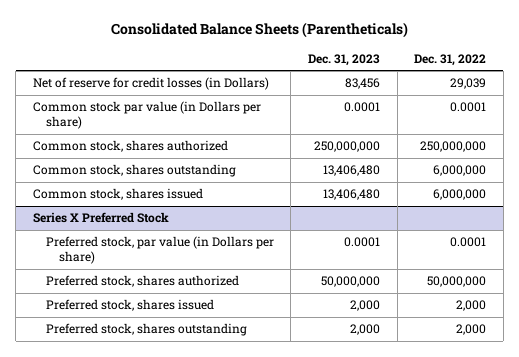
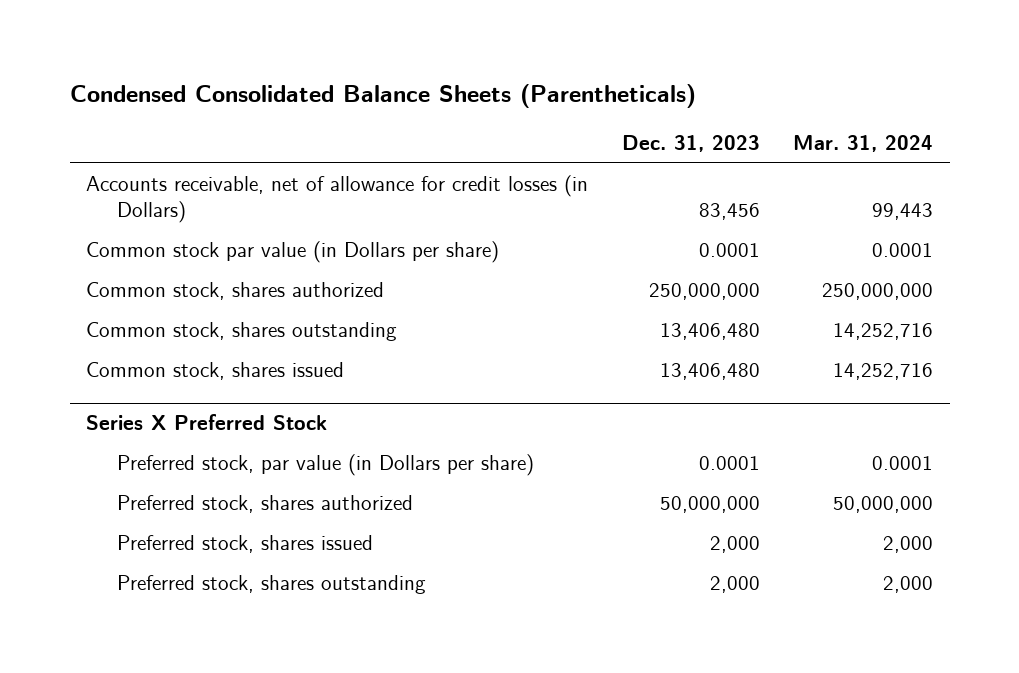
- Consolidated Balance Sheets (Parentheticals)
+ Condensed Consolidated Balance Sheets (Parentheticals)
- | Dec. 31, 2023 | Dec. 31, 2022
+ | Dec. 31, 2023 | Mar. 31, 2024
- Net of reserve for credit losses (in Dollars) | 83,456 | 29,039
+ Accounts receivable, net of allowance for credit losses (in Dollars) | 83,456 | 99,443

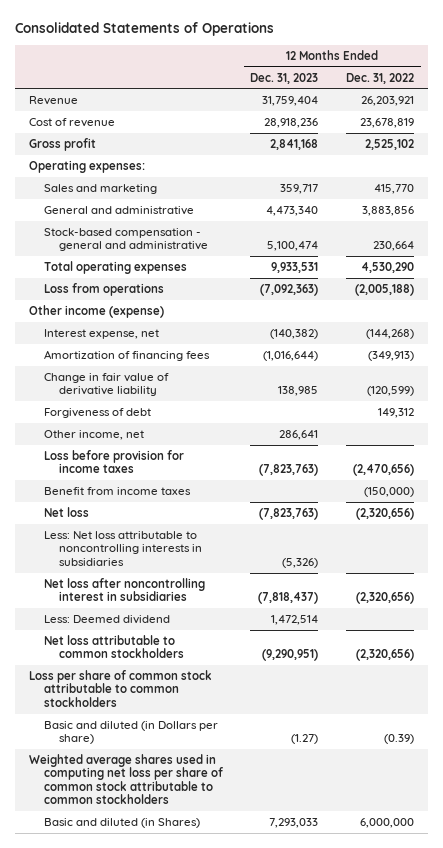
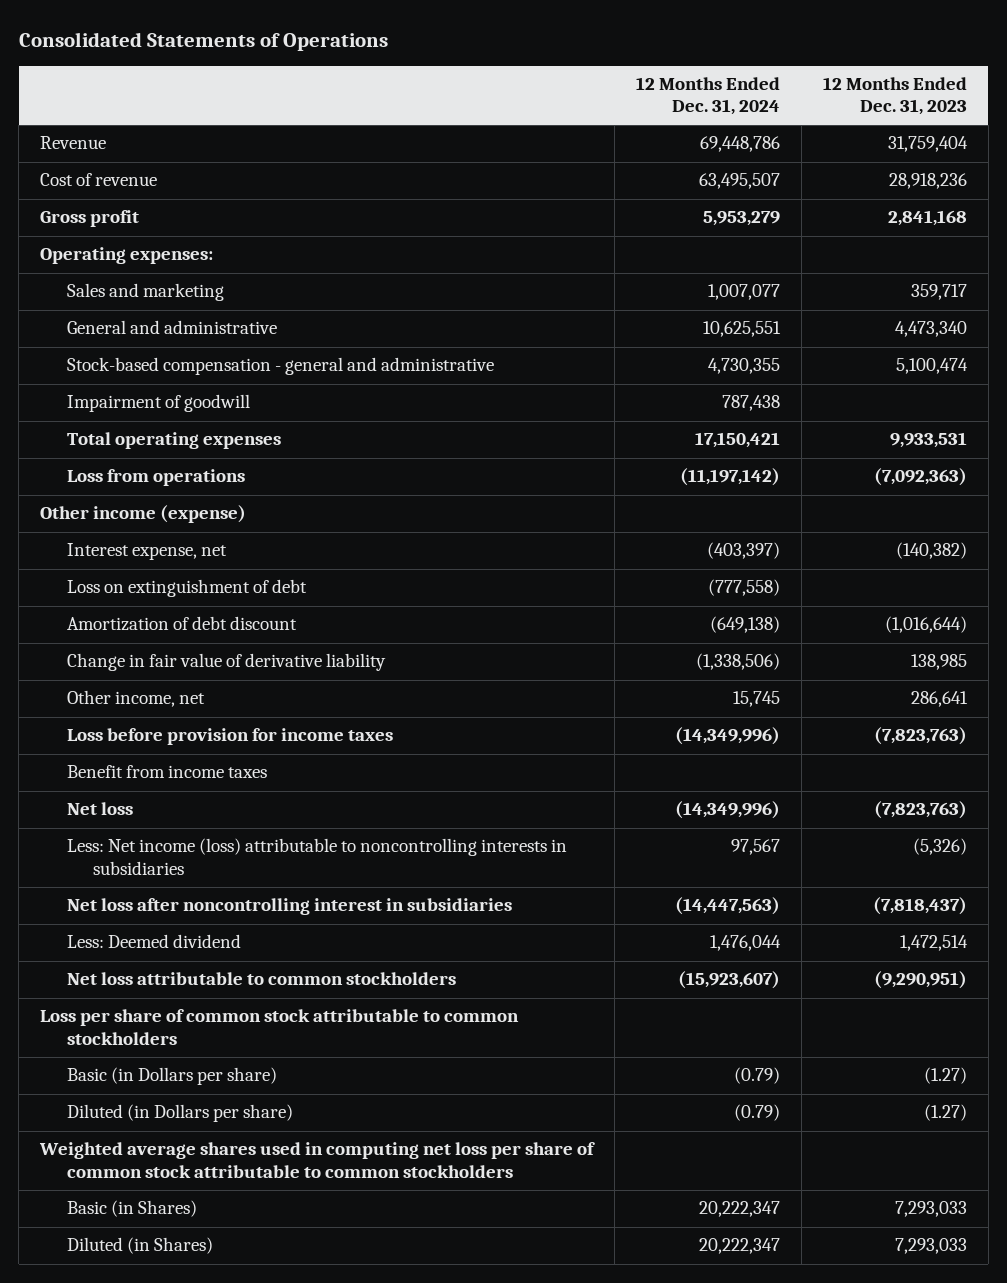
- | 12 Months Ended Dec. 31, 2023 | 12 Months Ended Dec. 31, 2022
+ | 12 Months Ended Dec. 31, 2024 | 12 Months Ended Dec. 31, 2023
+ Impairment of goodwill | 787,438 |
- Amortization of financing fees | (1,016,644) | (349,913)
+ Loss on extinguishment of debt | (777,558) |
+ Amortization of debt discount | (649,138) | (1,016,644)
- Forgiveness of debt | | 149,312
- Less: Net loss attributable to noncontrolling interests in subsidiaries | (5,326) |
+ Less: Net income (loss) attributable to noncontrolling interests in subsidiaries | 97,567 | (5,326)
- Basic and diluted (in Dollars per share) | (1.27) | (0.39)
+ Basic (in Dollars per share) | (0.79) | (1.27)
+ Diluted (in Dollars per share) | (0.79) | (1.27)
- Basic and diluted (in Shares) | 7,293,033 | 6,000,000
+ Basic (in Shares) | 20,222,347 | 7,293,033
+ Diluted (in Shares) | 20,222,347 | 7,293,033

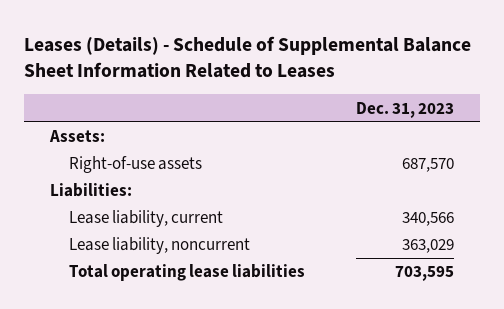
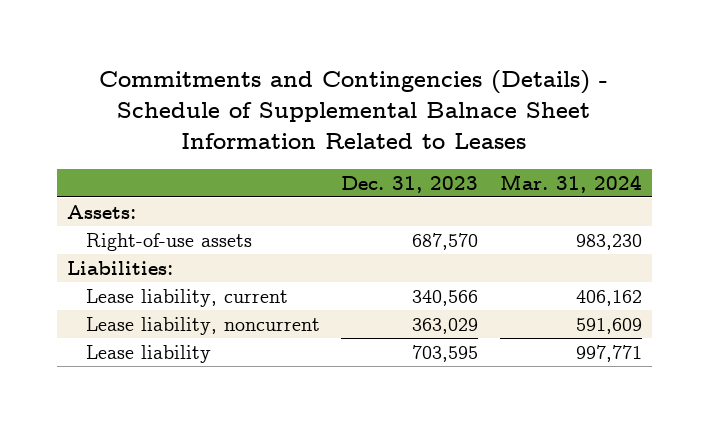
- Leases (Details) - Schedule of Supplemental Balance Sheet Information Related to Leases
+ Commitments and Contingencies (Details) - Schedule of Supplemental Balnace Sheet Information Related to Leases
- | Dec. 31, 2023
+ | Dec. 31, 2023 | Mar. 31, 2024
- Total operating lease liabilities | 703,595
+ Lease liability | 703,595 | 997,771

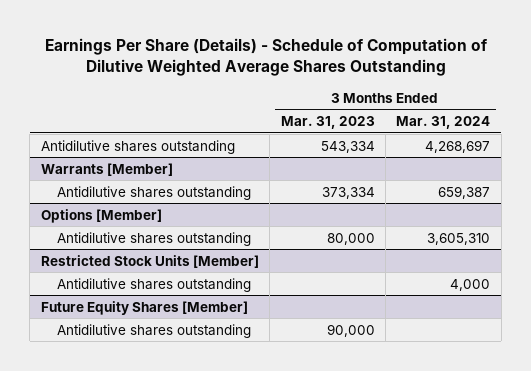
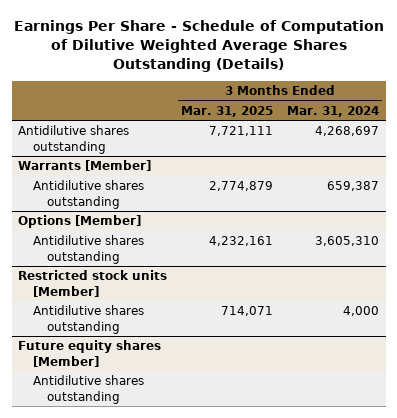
- Earnings Per Share (Details) - Schedule of Computation of Dilutive Weighted Average Shares Outstanding
+ Earnings Per Share - Schedule of Computation of Dilutive Weighted Average Shares Outstanding (Details)
- | 3 Months Ended Mar. 31, 2023 | 3 Months Ended Mar. 31, 2024
+ | 3 Months Ended Mar. 31, 2025 | 3 Months Ended Mar. 31, 2024
- Restricted Stock Units [Member]
+ Restricted stock units [Member]
- Future Equity Shares [Member]
+ Future equity shares [Member]

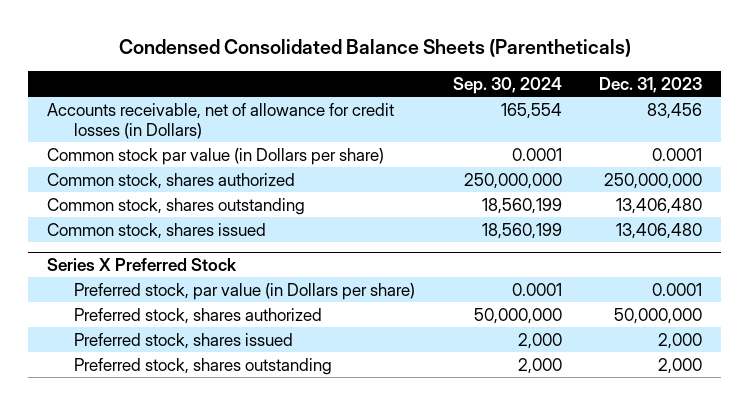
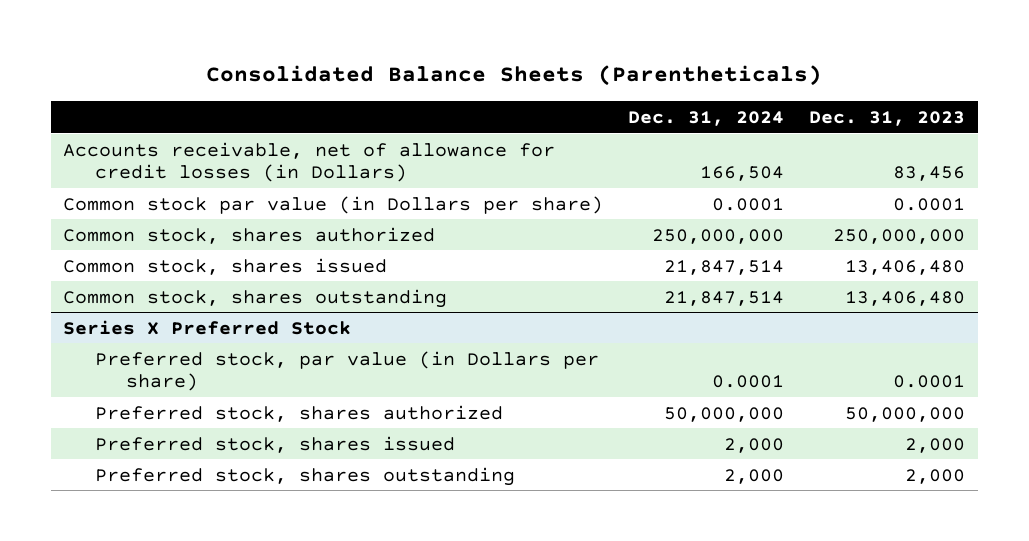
- Condensed Consolidated Balance Sheets (Parentheticals)
+ Consolidated Balance Sheets (Parentheticals)
- | Sep. 30, 2024 | Dec. 31, 2023
+ | Dec. 31, 2024 | Dec. 31, 2023
moved down: Common stock, shares outstanding | 21,847,514 | 13,406,480

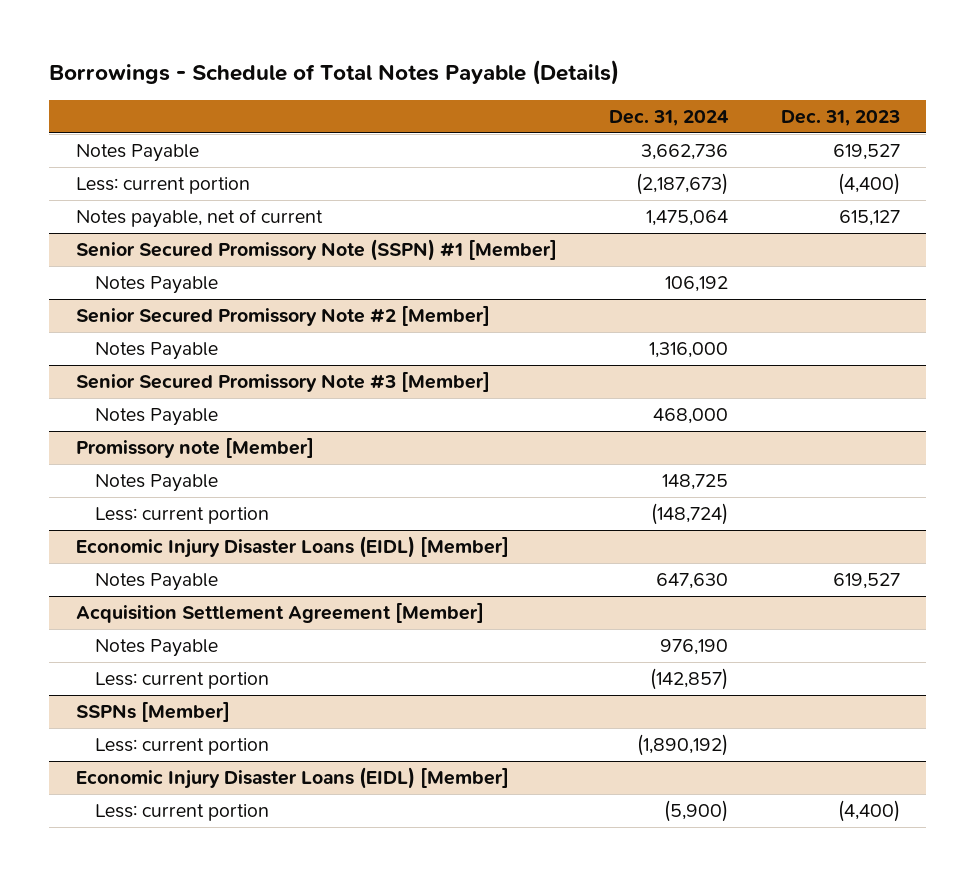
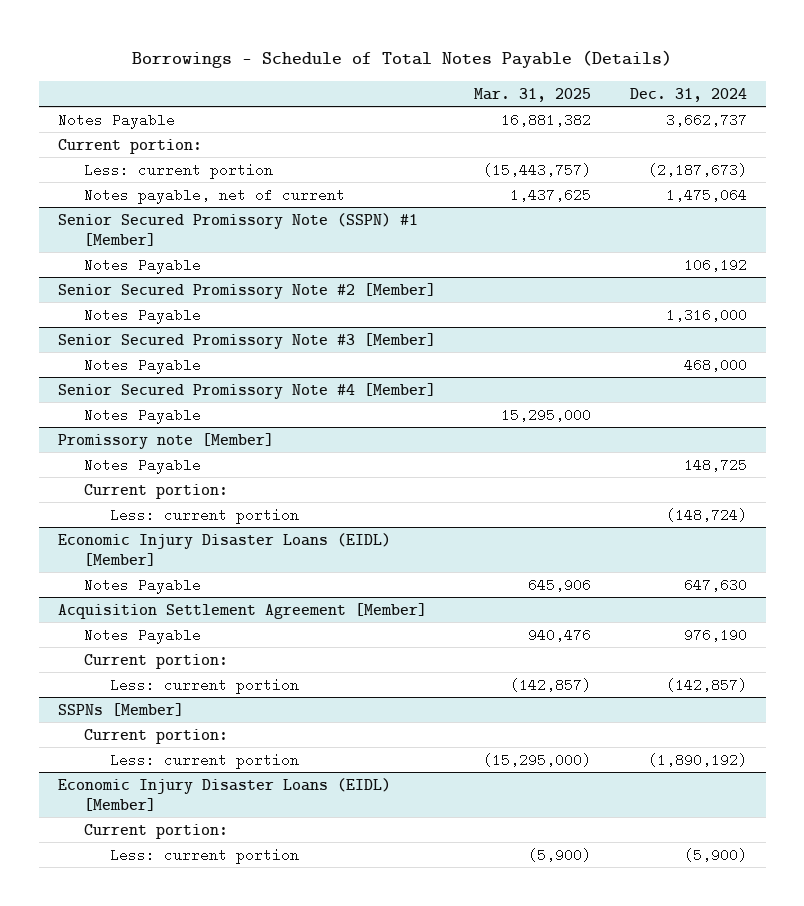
- | Dec. 31, 2024 | Dec. 31, 2023
+ | Mar. 31, 2025 | Dec. 31, 2024
- Notes Payable | 3,662,736 | 619,527
+ Notes Payable | 16,881,382 | 3,662,737
+ Current portion:
+ Senior Secured Promissory Note #4 [Member]
+ Notes Payable | 15,295,000 |
@ Promissory note [Member]
+ Current portion:
@ Acquisition Settlement Agreement [Member]
+ Current portion:
@ SSPNs [Member]
+ Current portion:
@ Economic Injury Disaster Loans (EIDL) [Member]
+ Current portion:

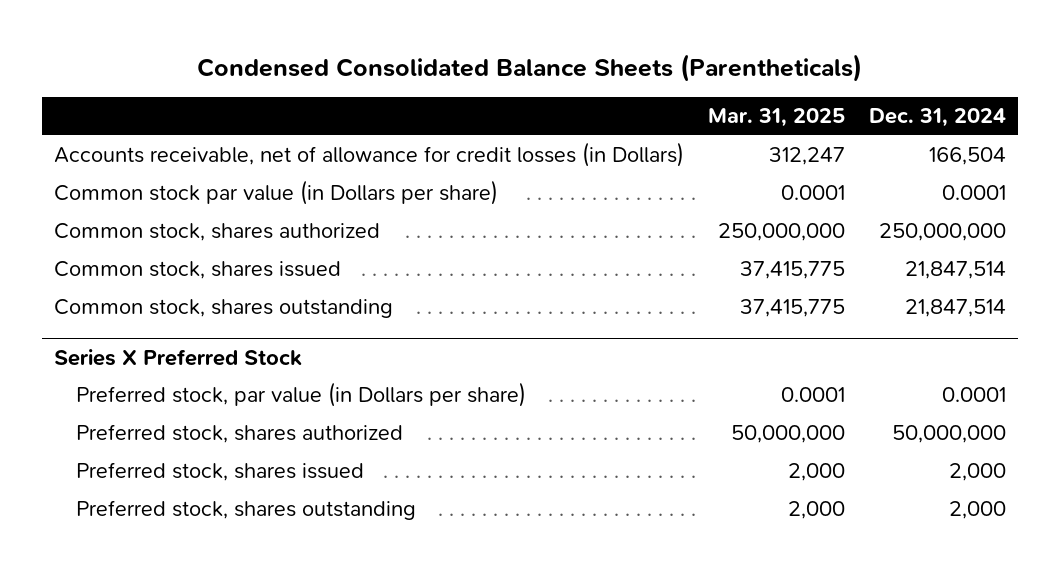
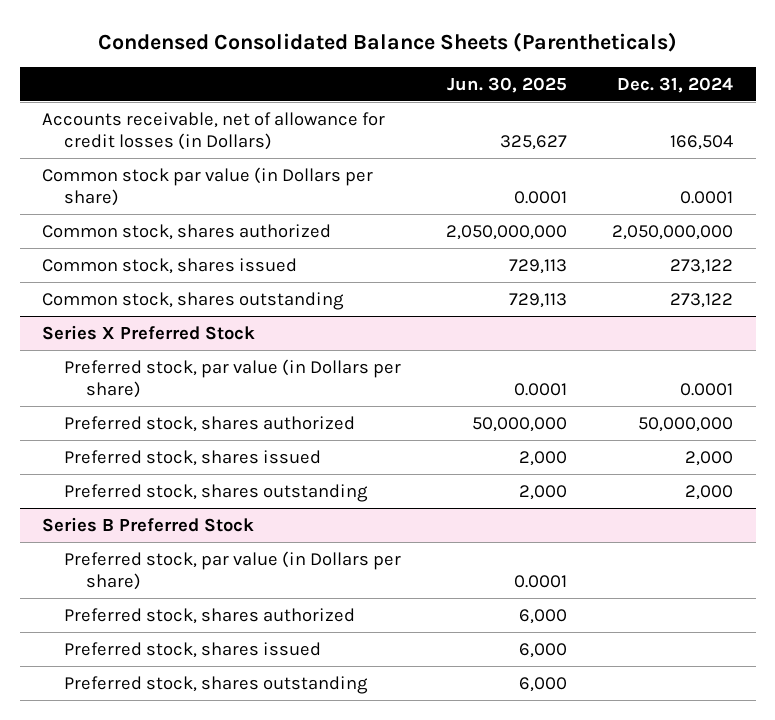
- | Mar. 31, 2025 | Dec. 31, 2024
+ | Jun. 30, 2025 | Dec. 31, 2024
- Common stock, shares authorized | 250,000,000 | 250,000,000
- Common stock, shares issued | 37,415,775 | 21,847,514
- Common stock, shares outstanding | 37,415,775 | 21,847,514
+ Common stock, shares authorized | 2,050,000,000 | 2,050,000,000
+ Common stock, shares issued | 729,113 | 273,122
+ Common stock, shares outstanding | 729,113 | 273,122
+ Series B Preferred Stock
+ Preferred stock, par value (in Dollars per share) | 0.0001 |
+ Preferred stock, shares authorized | 6,000 |
+ Preferred stock, shares issued | 6,000 |
+ Preferred stock, shares outstanding | 6,000 |

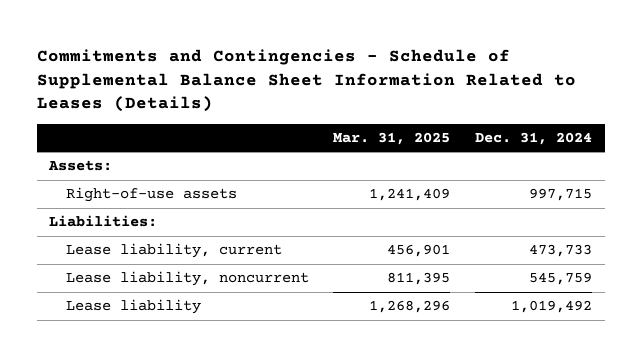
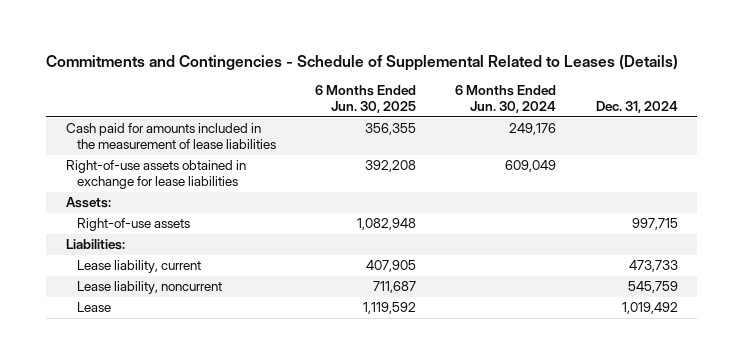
- Commitments and Contingencies - Schedule of Supplemental Balance Sheet Information Related to Leases (Details)
+ Commitments and Contingencies - Schedule of Supplemental Related to Leases (Details)
- | Mar. 31, 2025 | Dec. 31, 2024
+ | 6 Months Ended Jun. 30, 2025 | 6 Months Ended Jun. 30, 2024 | Dec. 31, 2024
+ Cash paid for amounts included in the measurement of lease liabilities | 356,355 | 249,176 |
+ Right-of-use assets obtained in exchange for lease liabilities | 392,208 | 609,049 |
- Lease liability | 1,268,296 | 1,019,492
+ Lease | 1,119,592 | | 1,019,492

